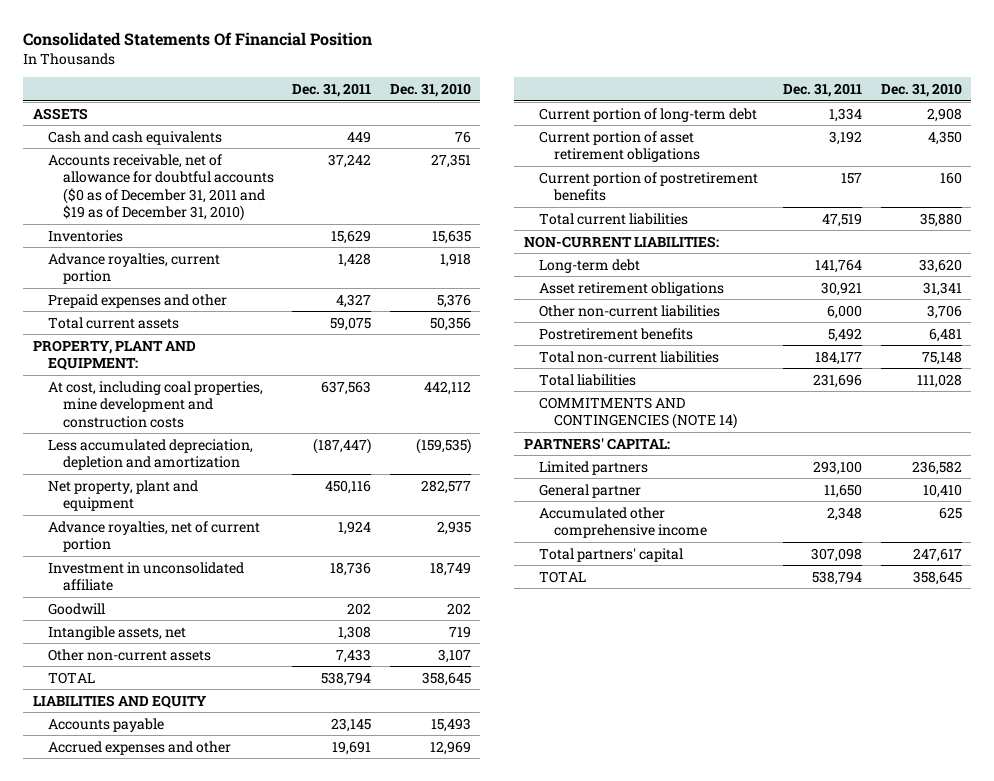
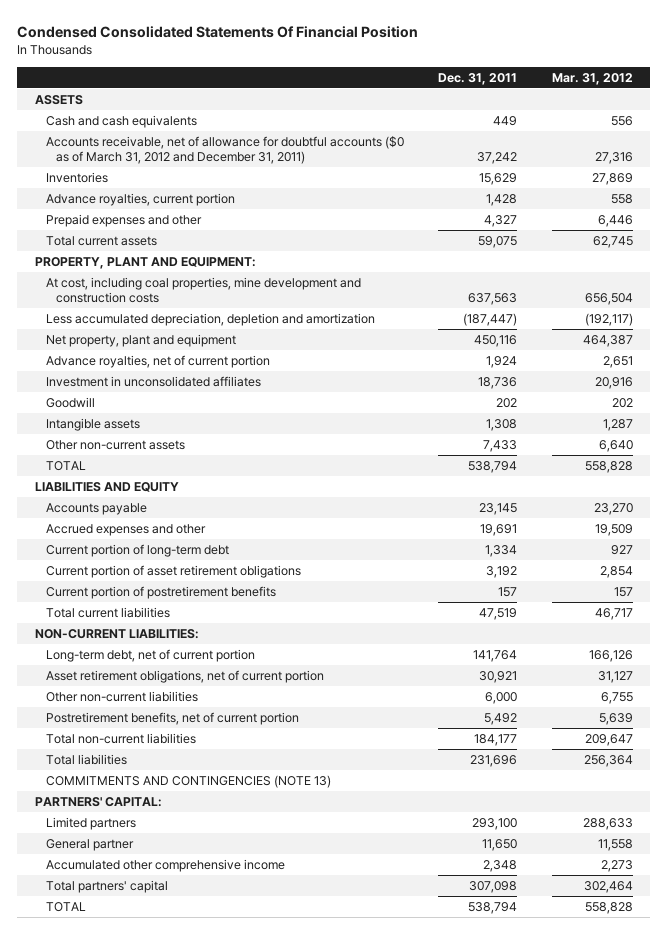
- Consolidated Statements Of Financial Position
+ Condensed Consolidated Statements Of Financial Position
- | Dec. 31, 2011 | Dec. 31, 2010
+ | Dec. 31, 2011 | Mar. 31, 2012
- Accounts receivable, net of allowance for doubtful accounts ($0 as of December 31, 2011 and $19 as of December 31, 2010) | 37,242 | 27,351
+ Accounts receivable, net of allowance for doubtful accounts ($0 as of March 31, 2012 and December 31, 2011) | 37,242 | 27,316
- Investment in unconsolidated affiliate | 18,736 | 18,749
+ Investment in unconsolidated affiliates | 18,736 | 20,916
- Intangible assets, net | 1,308 | 719
+ Intangible assets | 1,308 | 1,287
- Long-term debt | 141,764 | 33,620
- Asset retirement obligations | 30,921 | 31,341
+ Long-term debt, net of current portion | 141,764 | 166,126
+ Asset retirement obligations, net of current portion | 30,921 | 31,127
- Postretirement benefits | 5,492 | 6,481
+ Postretirement benefits, net of current portion | 5,492 | 5,639
- COMMITMENTS AND CONTINGENCIES (NOTE 14)
+ COMMITMENTS AND CONTINGENCIES (NOTE 13)

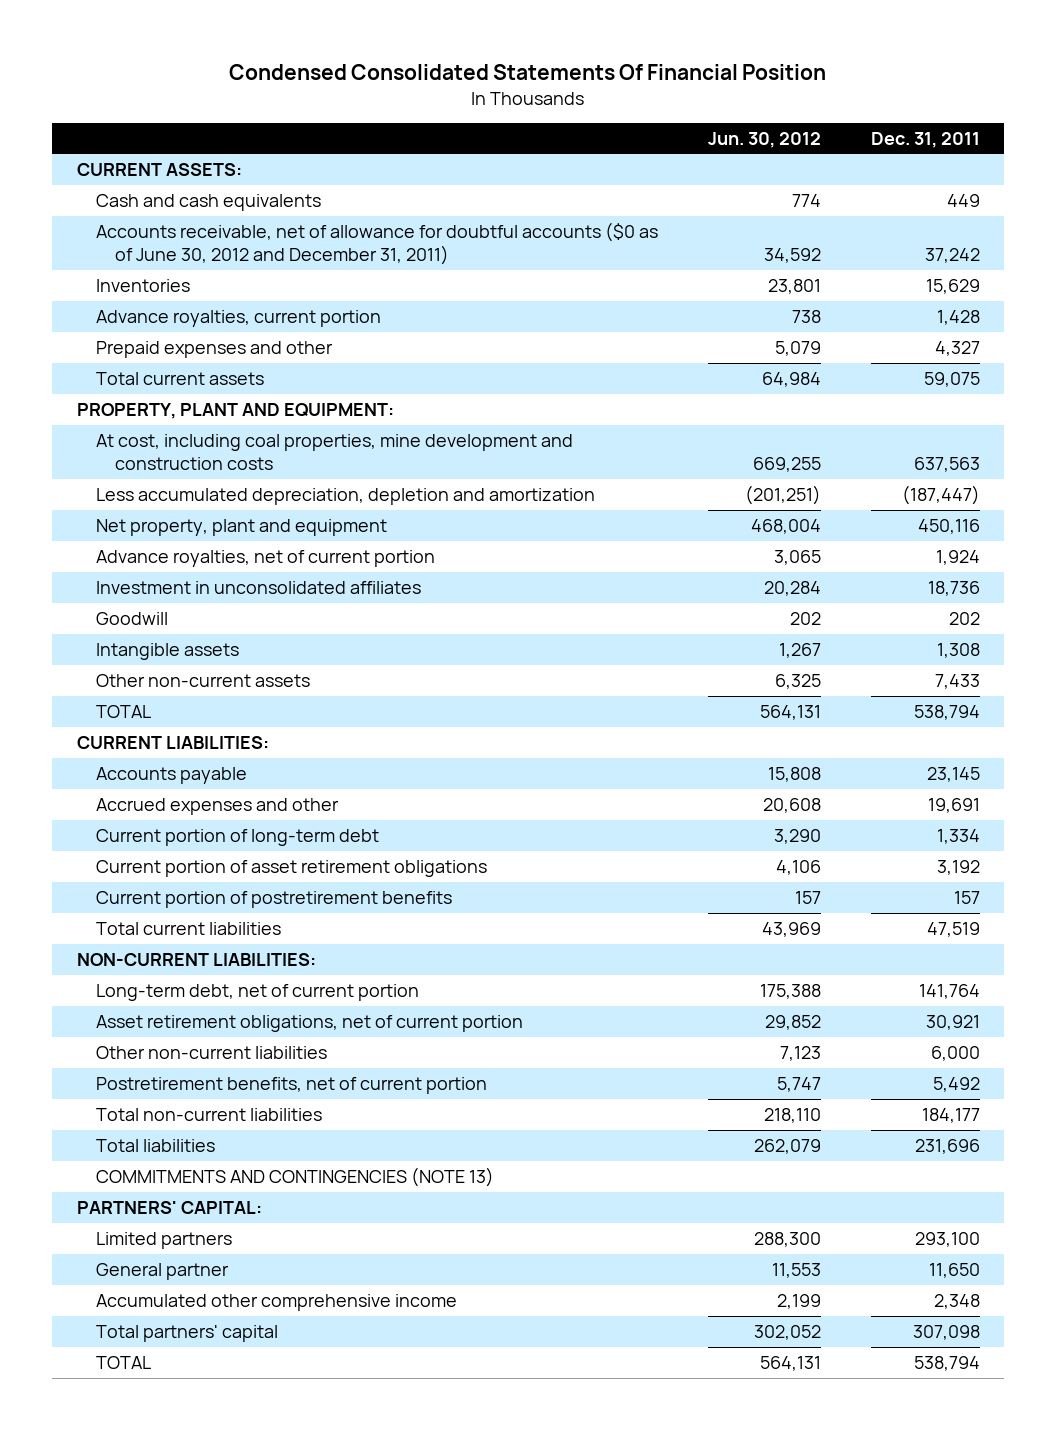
- | Dec. 31, 2011 | Mar. 31, 2012
+ | Jun. 30, 2012 | Dec. 31, 2011
- ASSETS
+ CURRENT ASSETS:
- Accounts receivable, net of allowance for doubtful accounts ($0 as of March 31, 2012 and December 31, 2011) | 37,242 | 27,316
+ Accounts receivable, net of allowance for doubtful accounts ($0 as of June 30, 2012 and December 31, 2011) | 34,592 | 37,242
- LIABILITIES AND EQUITY
+ CURRENT LIABILITIES:

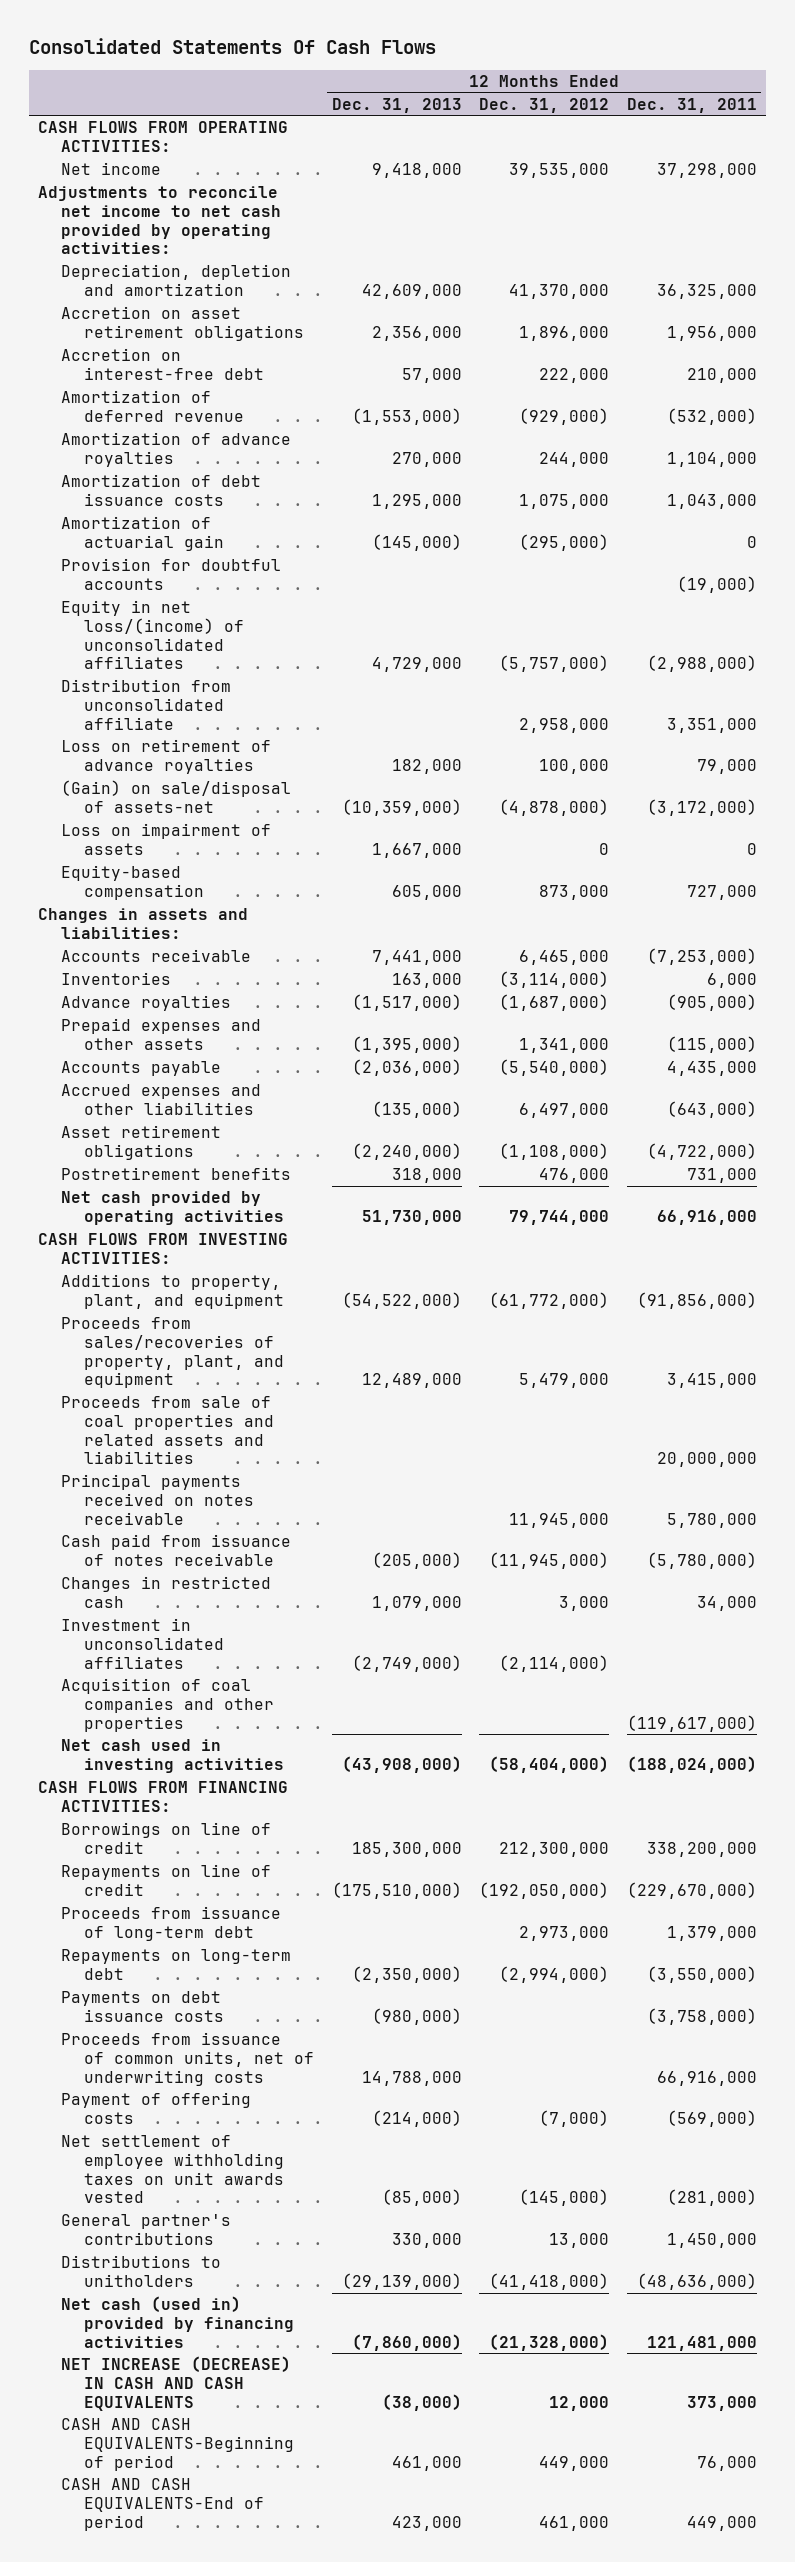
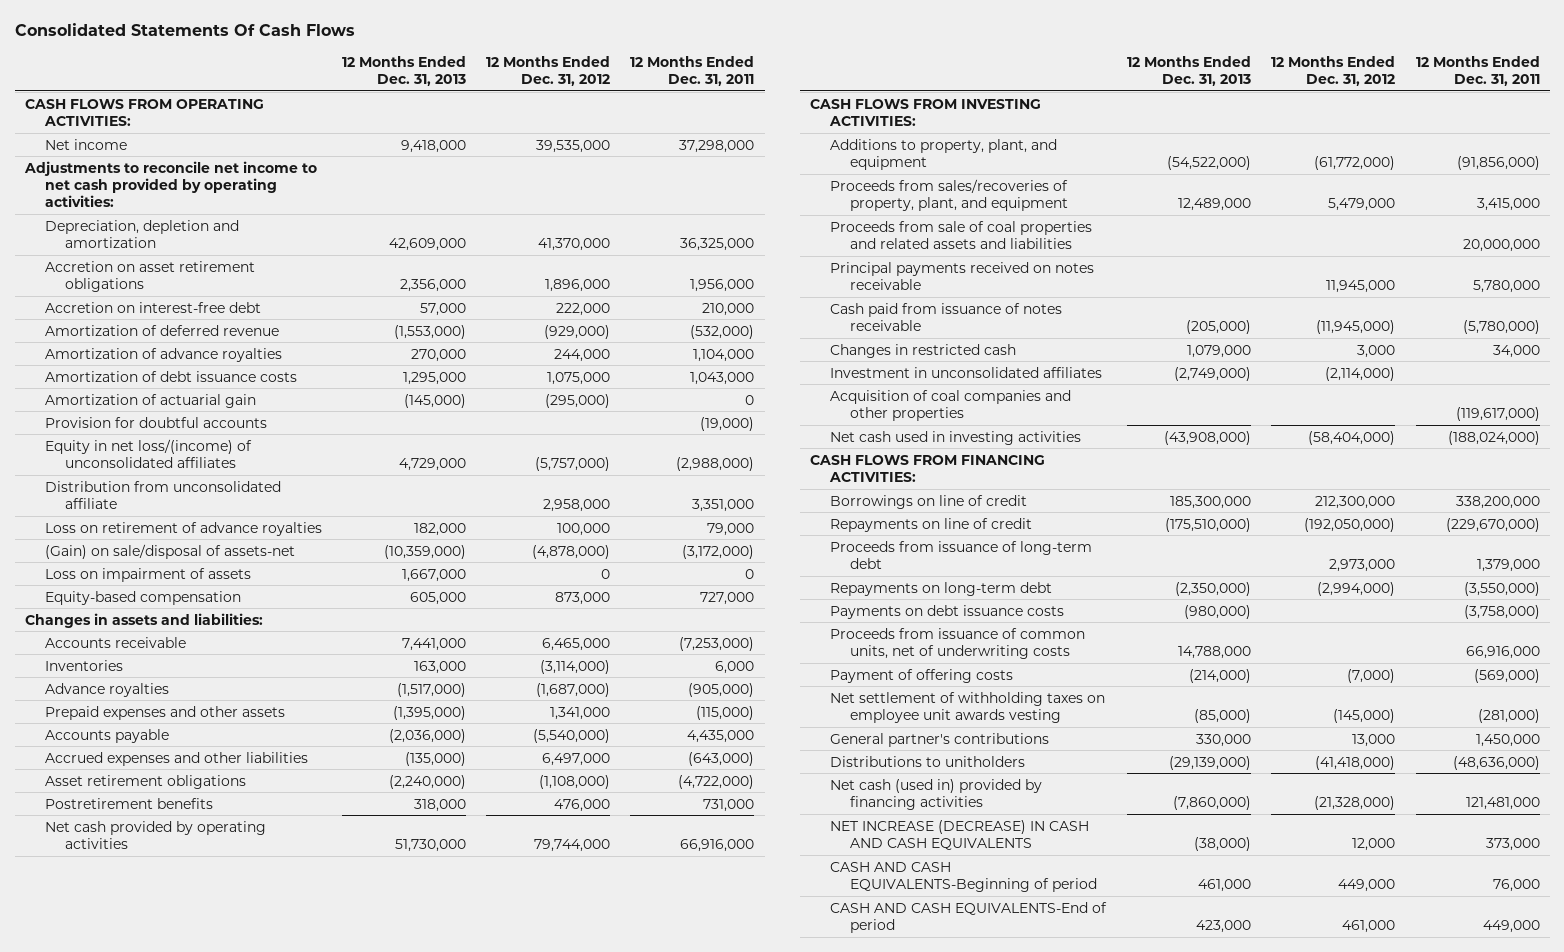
- Net settlement of employee withholding taxes on unit awards vested | (85,000) | (145,000) | (281,000)
+ Net settlement of withholding taxes on employee unit awards vesting | (85,000) | (145,000) | (281,000)

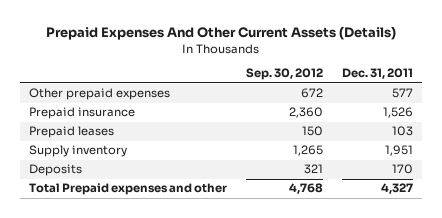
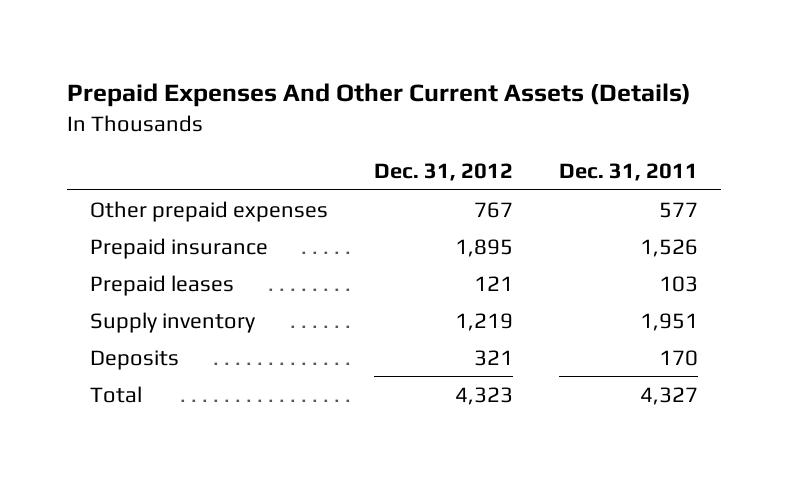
- | Sep. 30, 2012 | Dec. 31, 2011
+ | Dec. 31, 2012 | Dec. 31, 2011
- Total Prepaid expenses and other | 4,768 | 4,327
+ Total | 4,323 | 4,327

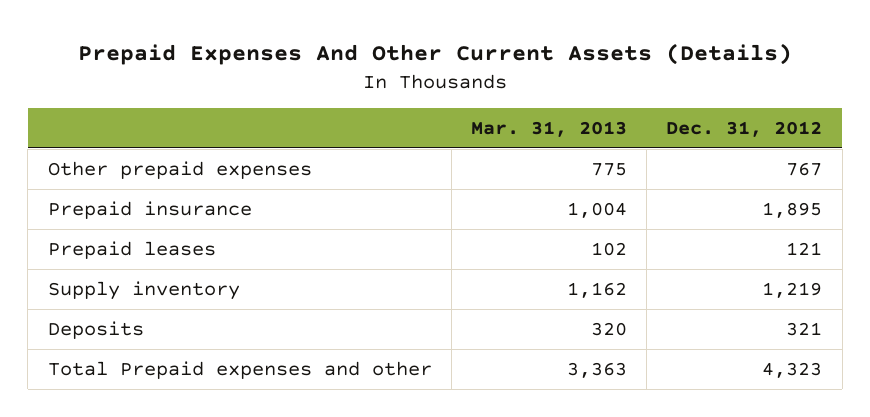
- | Dec. 31, 2012 | Dec. 31, 2011
+ | Mar. 31, 2013 | Dec. 31, 2012
- Total | 4,323 | 4,327
+ Total Prepaid expenses and other | 3,363 | 4,323

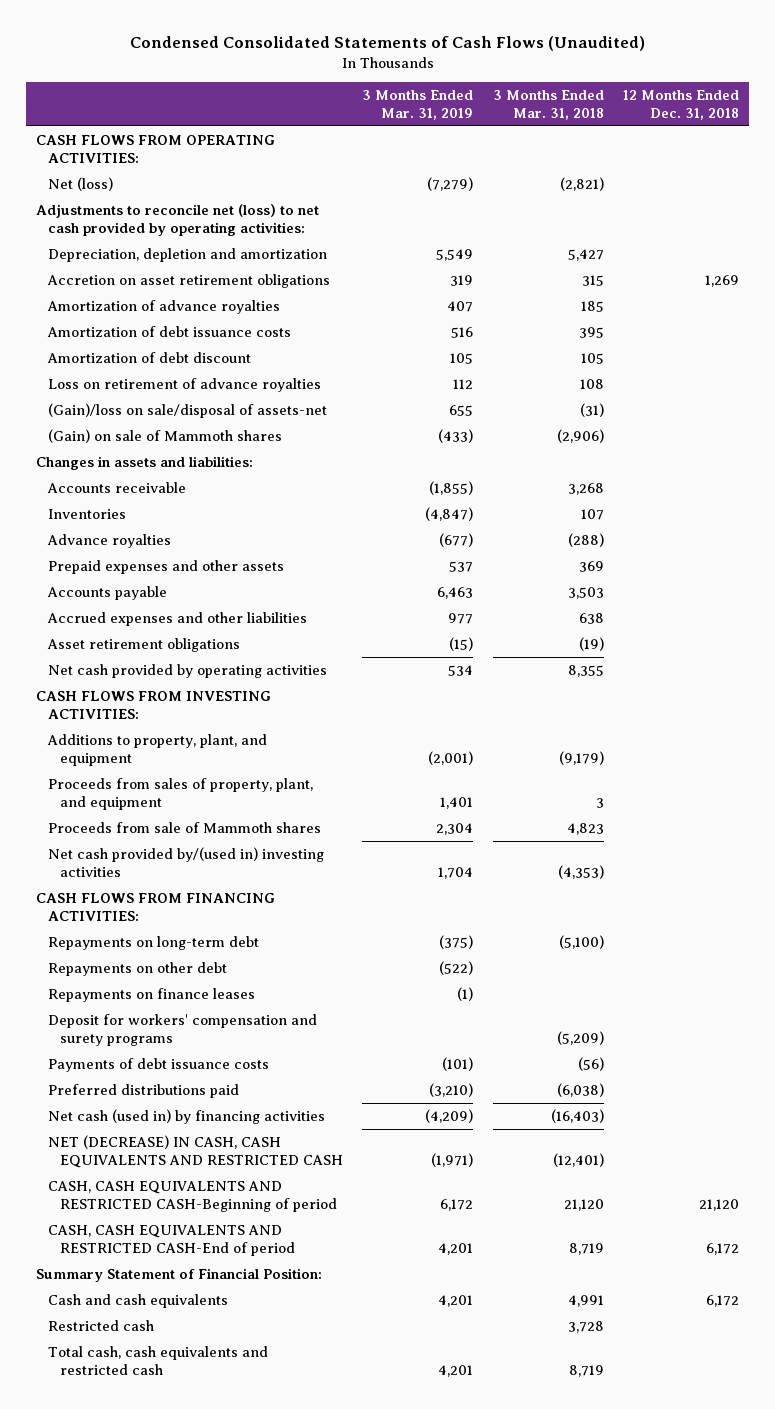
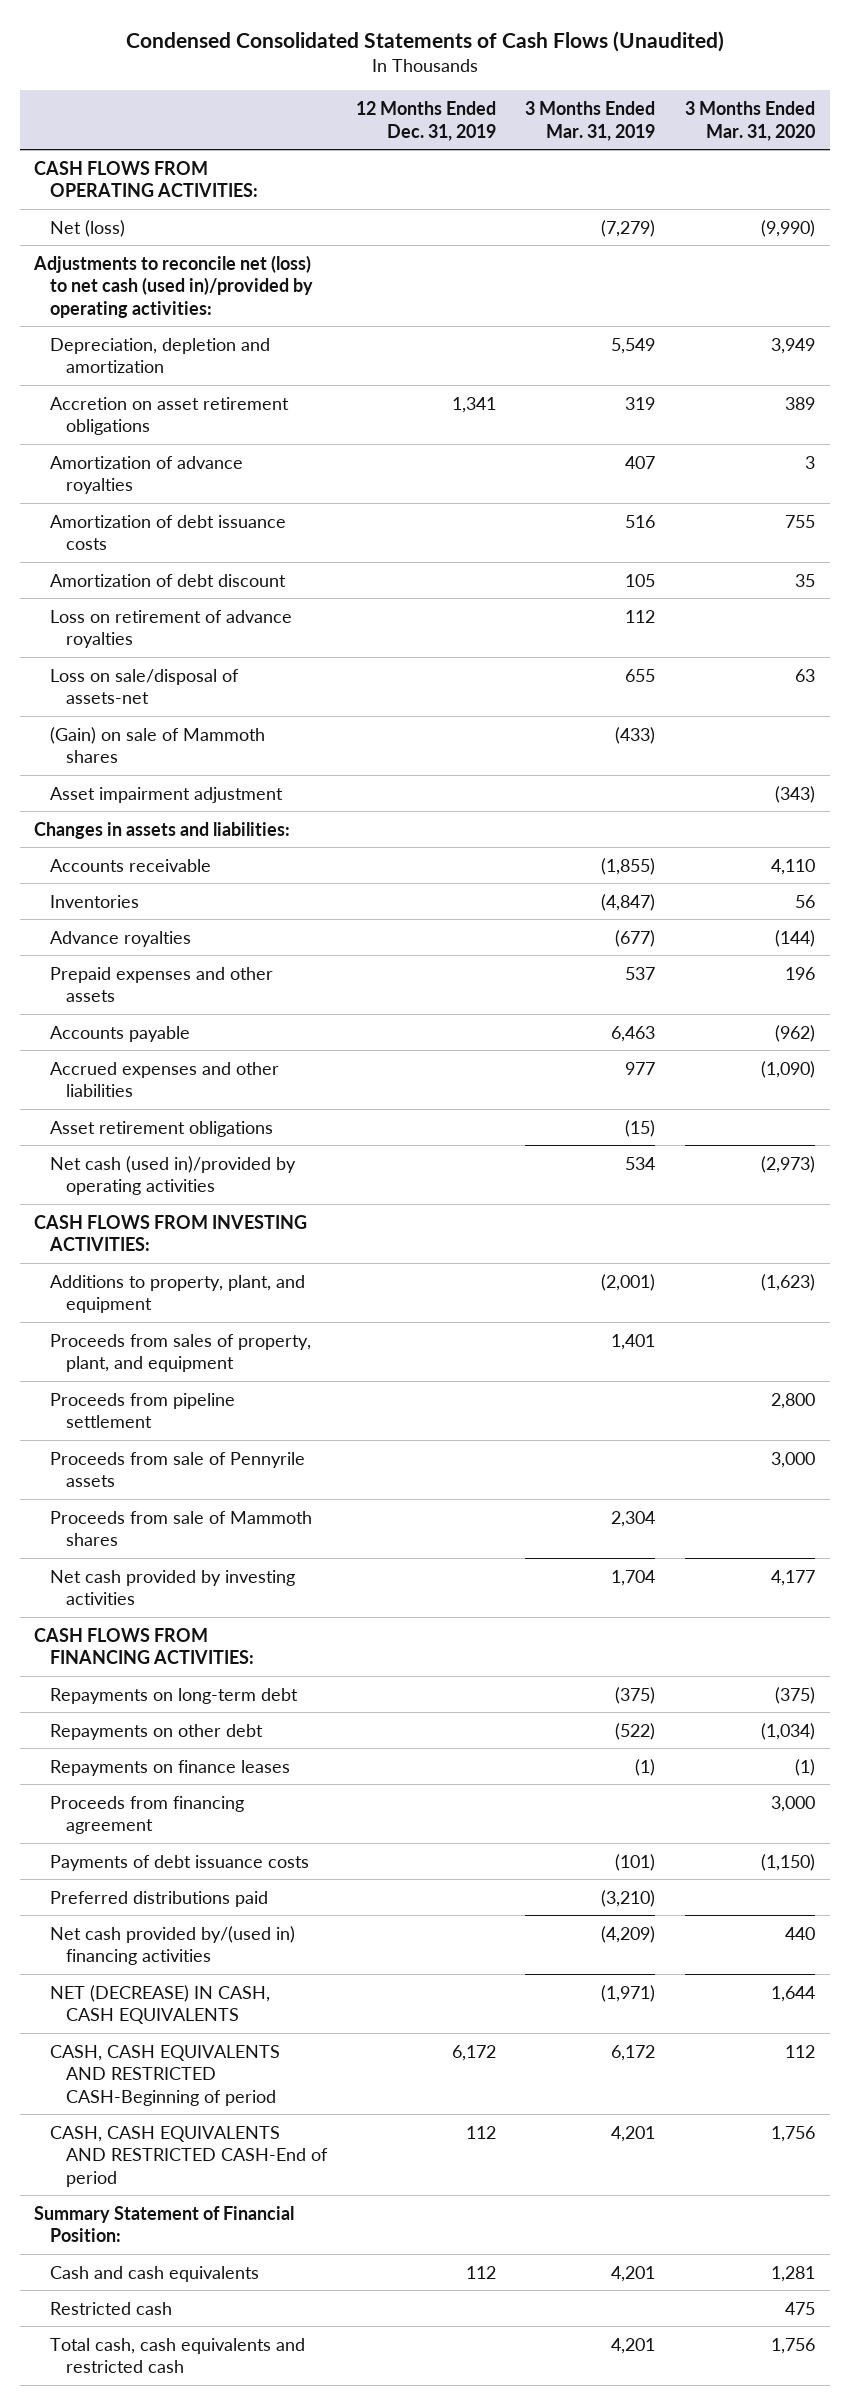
- | 3 Months Ended Mar. 31, 2019 | 3 Months Ended Mar. 31, 2018 | 12 Months Ended Dec. 31, 2018
+ | 12 Months Ended Dec. 31, 2019 | 3 Months Ended Mar. 31, 2019 | 3 Months Ended Mar. 31, 2020
- Adjustments to reconcile net (loss) to net cash provided by operating activities:
+ Adjustments to reconcile net (loss) to net cash (used in)/provided by operating activities:
- (Gain)/loss on sale/disposal of assets-net | 655 | (31) |
+ Loss on sale/disposal of assets-net | | 655 | 63
+ Asset impairment adjustment | | | (343)
- Net cash provided by operating activities | 534 | 8,355 |
+ Net cash (used in)/provided by operating activities | | 534 | (2,973)
+ Proceeds from pipeline settlement | | | 2,800
+ Proceeds from sale of Pennyrile assets | | | 3,000
- Net cash provided by/(used in) investing activities | 1,704 | (4,353) |
+ Net cash provided by investing activities | | 1,704 | 4,177
- Deposit for workers' compensation and surety programs | | (5,209) |
+ Proceeds from financing agreement | | | 3,000
- Net cash (used in) by financing activities | (4,209) | (16,403) |
- NET (DECREASE) IN CASH, CASH EQUIVALENTS AND RESTRICTED CASH | (1,971) | (12,401) |
+ Net cash provided by/(used in) financing activities | | (4,209) | 440
+ NET (DECREASE) IN CASH, CASH EQUIVALENTS | | (1,971) | 1,644

